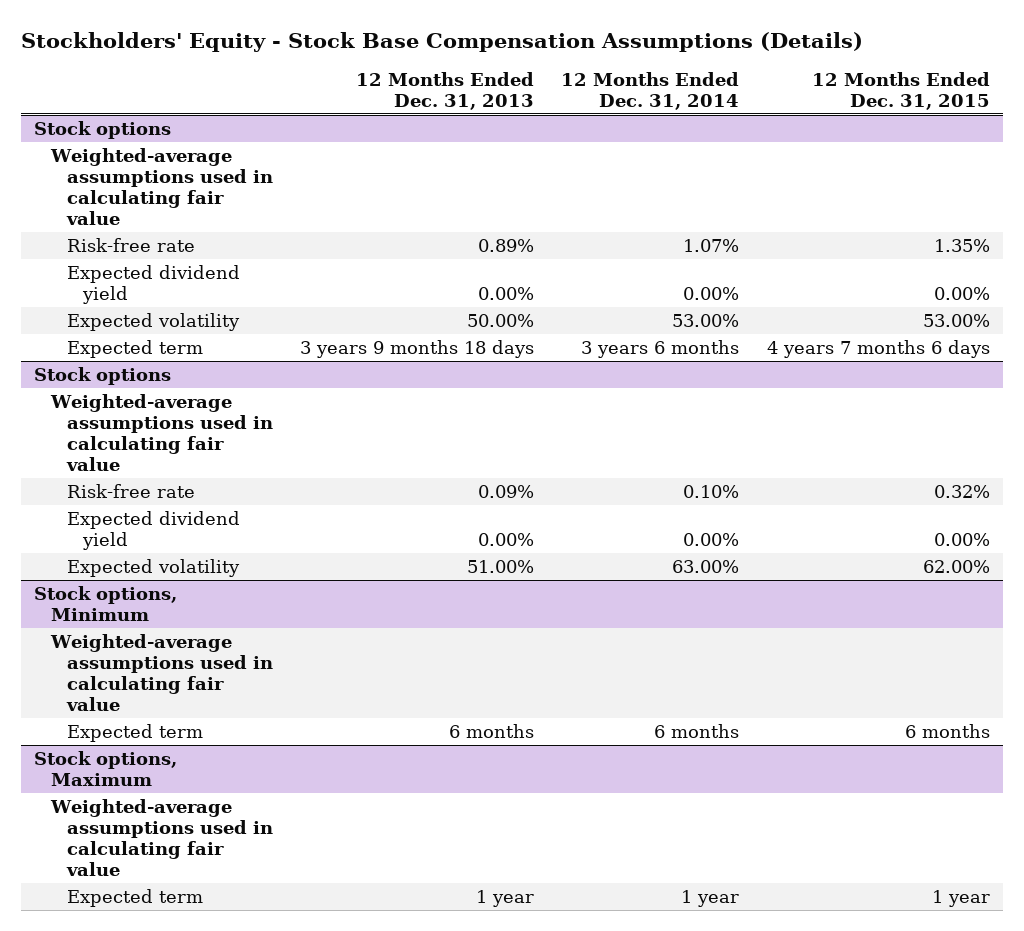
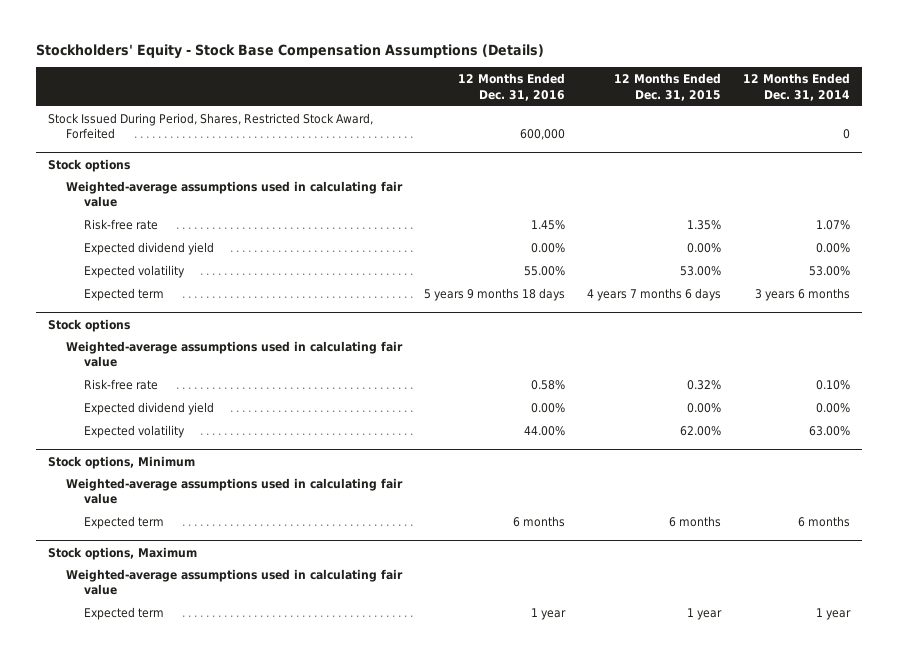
- | 12 Months Ended Dec. 31, 2013 | 12 Months Ended Dec. 31, 2014 | 12 Months Ended Dec. 31, 2015
+ | 12 Months Ended Dec. 31, 2016 | 12 Months Ended Dec. 31, 2015 | 12 Months Ended Dec. 31, 2014
+ Stock Issued During Period, Shares, Restricted Stock Award, Forfeited | 600,000 | | 0

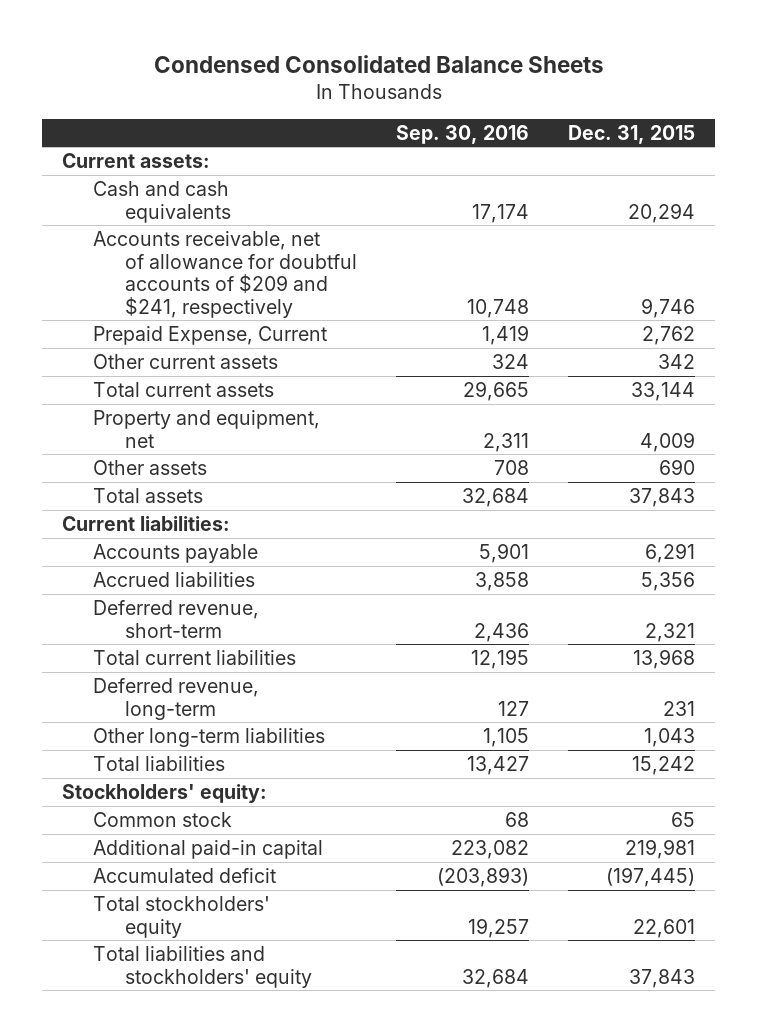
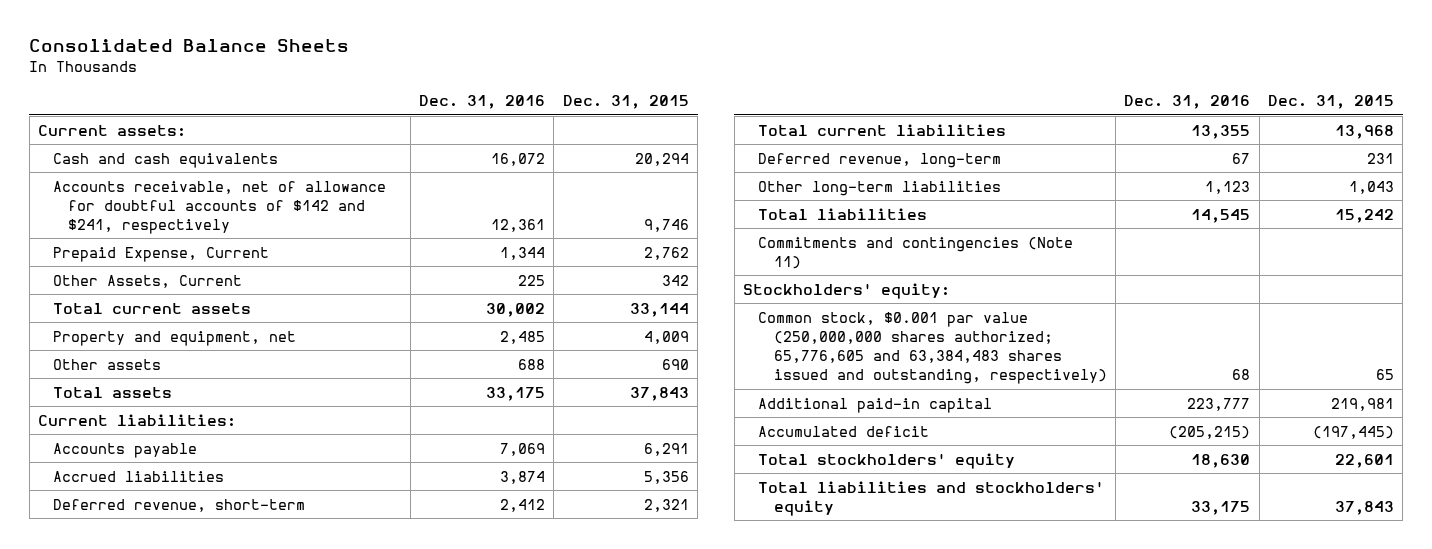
- Condensed Consolidated Balance Sheets
+ Consolidated Balance Sheets
- | Sep. 30, 2016 | Dec. 31, 2015
+ | Dec. 31, 2016 | Dec. 31, 2015
- Accounts receivable, net of allowance for doubtful accounts of $209 and $241, respectively | 10,748 | 9,746
+ Accounts receivable, net of allowance for doubtful accounts of $142 and $241, respectively | 12,361 | 9,746
- Other current assets | 324 | 342
+ Other Assets, Current | 225 | 342
+ Commitments and contingencies (Note 11)
- Common stock | 68 | 65
+ Common stock, $0.001 par value (250,000,000 shares authorized; 65,776,605 and 63,384,483 shares issued and outstanding, respectively) | 68 | 65

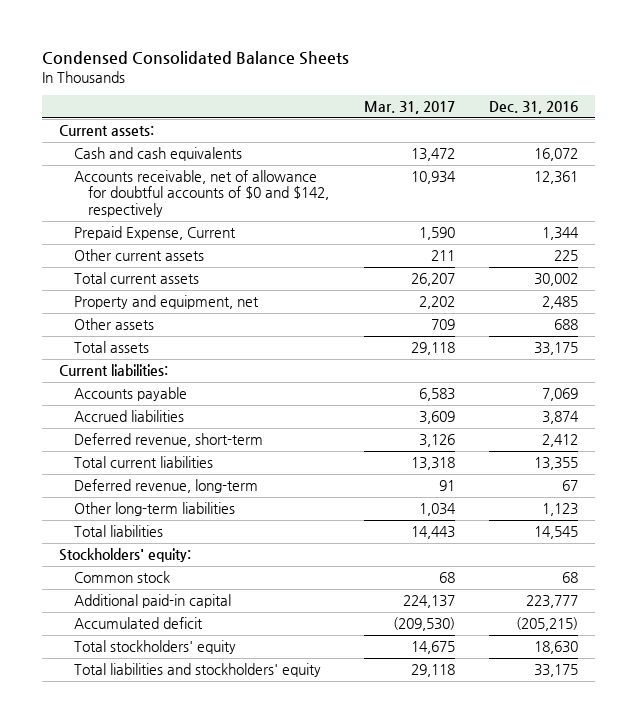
- Consolidated Balance Sheets
+ Condensed Consolidated Balance Sheets
- | Dec. 31, 2016 | Dec. 31, 2015
+ | Mar. 31, 2017 | Dec. 31, 2016
- Accounts receivable, net of allowance for doubtful accounts of $142 and $241, respectively | 12,361 | 9,746
+ Accounts receivable, net of allowance for doubtful accounts of $0 and $142, respectively | 10,934 | 12,361
- Other Assets, Current | 225 | 342
+ Other current assets | 211 | 225
- Commitments and contingencies (Note 11)
- Common stock, $0.001 par value (250,000,000 shares authorized; 65,776,605 and 63,384,483 shares issued and outstanding, respectively) | 68 | 65
+ Common stock | 68 | 68

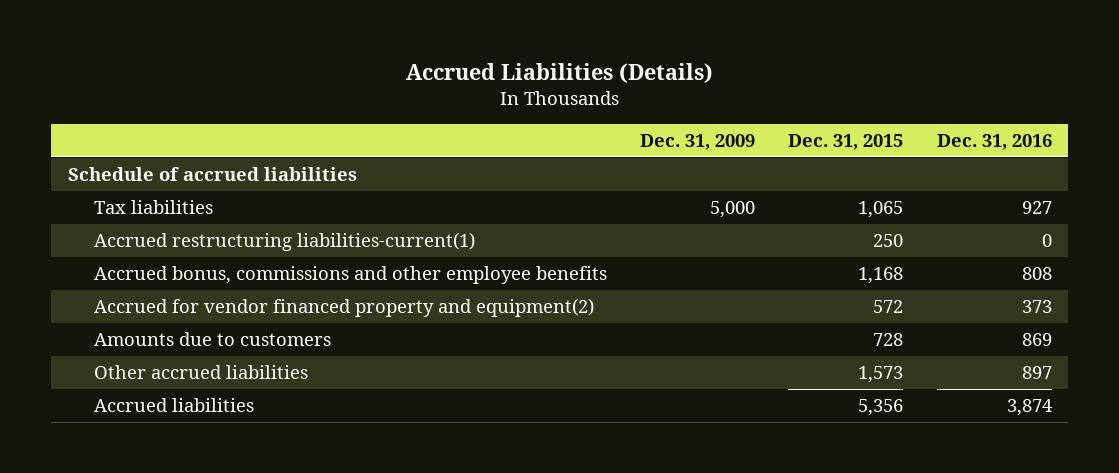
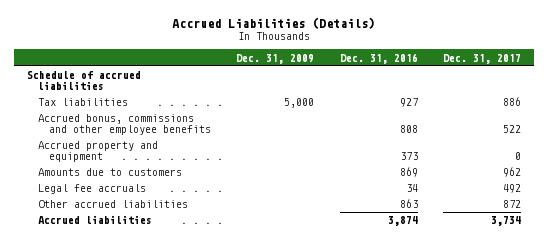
- | Dec. 31, 2009 | Dec. 31, 2015 | Dec. 31, 2016
+ | Dec. 31, 2009 | Dec. 31, 2016 | Dec. 31, 2017
- Accrued restructuring liabilities-current(1) | | 250 | 0
- Accrued for vendor financed property and equipment(2) | | 572 | 373
+ Accrued property and equipment | | 373 | 0
- Other accrued liabilities | | 1,573 | 897
+ Legal fee accruals | | 34 | 492
+ Other accrued liabilities | | 863 | 872

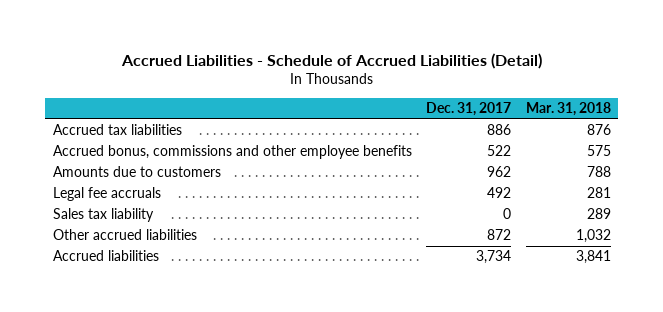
- Accrued Liabilities (Details)
+ Accrued Liabilities - Schedule of Accrued Liabilities (Detail)
- | Dec. 31, 2009 | Dec. 31, 2016 | Dec. 31, 2017
+ | Dec. 31, 2017 | Mar. 31, 2018
- Schedule of accrued liabilities
- Tax liabilities | 5,000 | 927 | 886
+ Accrued tax liabilities | 886 | 876
- Accrued property and equipment | | 373 | 0
+ Sales tax liability | 0 | 289

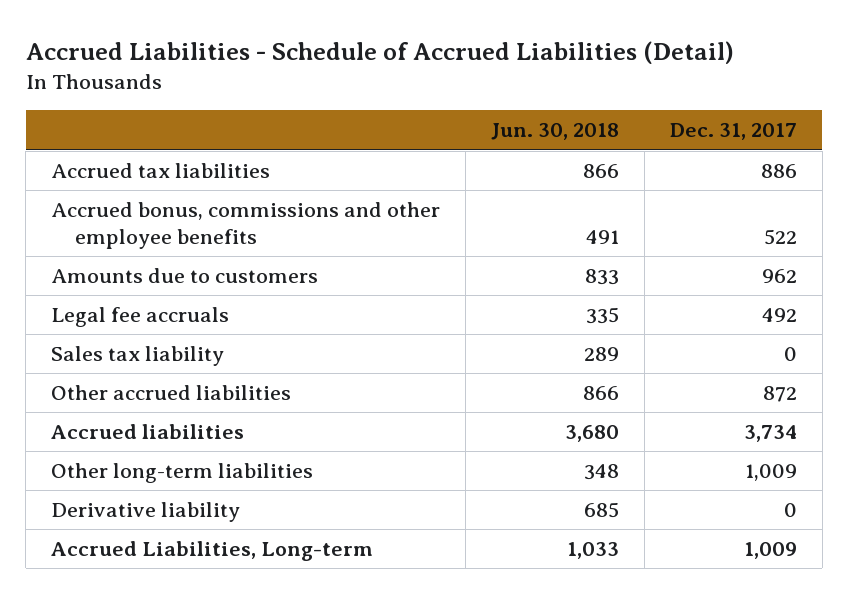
- | Dec. 31, 2017 | Mar. 31, 2018
+ | Jun. 30, 2018 | Dec. 31, 2017
+ Other long-term liabilities | 348 | 1,009
+ Derivative liability | 685 | 0
+ Accrued Liabilities, Long-term | 1,033 | 1,009

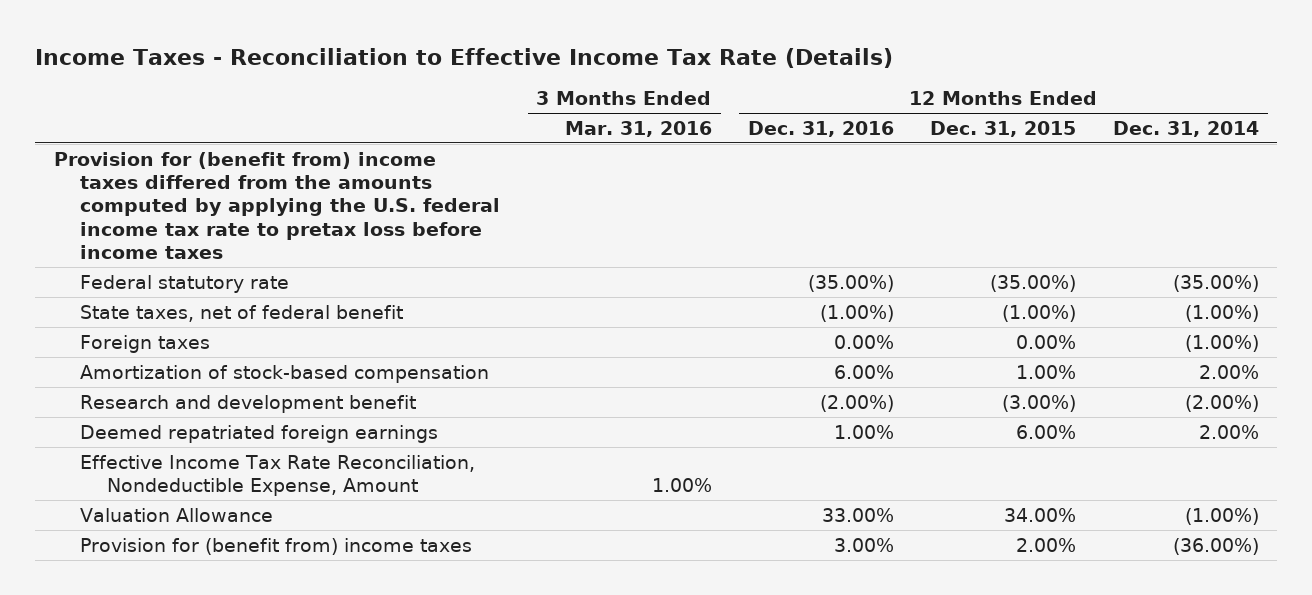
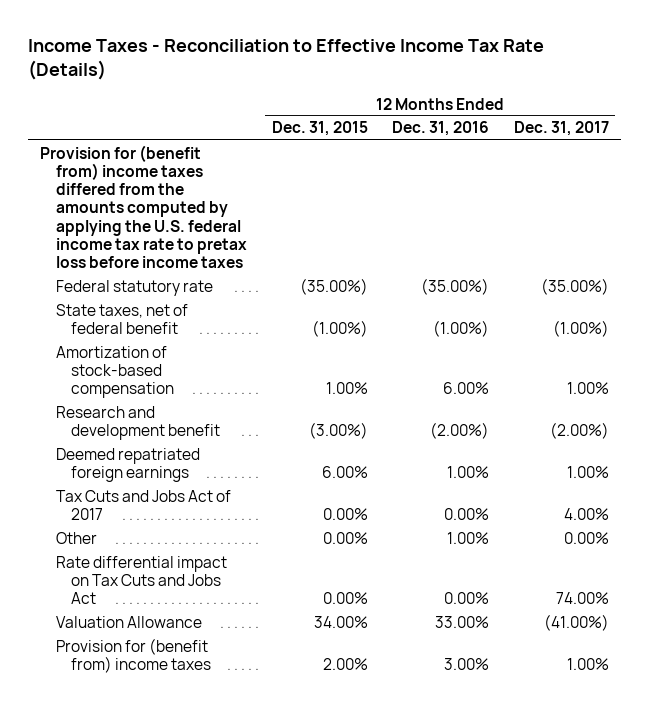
- | 3 Months Ended Mar. 31, 2016 | 12 Months Ended Dec. 31, 2016 | 12 Months Ended Dec. 31, 2015 | 12 Months Ended Dec. 31, 2014
+ | 12 Months Ended Dec. 31, 2015 | 12 Months Ended Dec. 31, 2016 | 12 Months Ended Dec. 31, 2017
- Foreign taxes | | 0.00% | 0.00% | (1.00%)
- Effective Income Tax Rate Reconciliation, Nondeductible Expense, Amount | 1.00% | | |
+ Tax Cuts and Jobs Act of 2017 | 0.00% | 0.00% | 4.00%
+ Other | 0.00% | 1.00% | 0.00%
+ Rate differential impact on Tax Cuts and Jobs Act | 0.00% | 0.00% | 74.00%

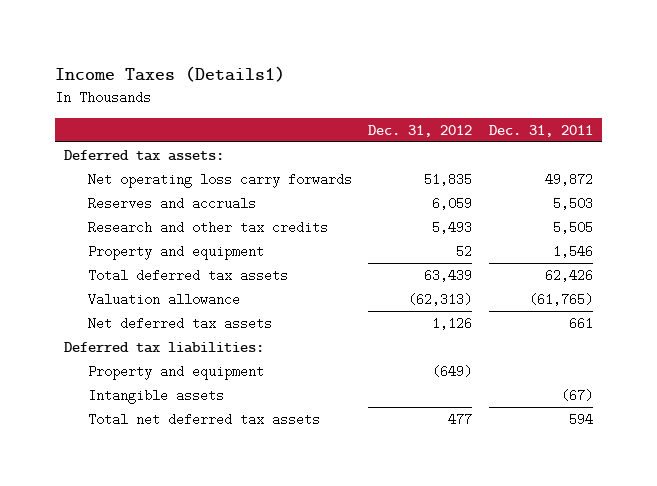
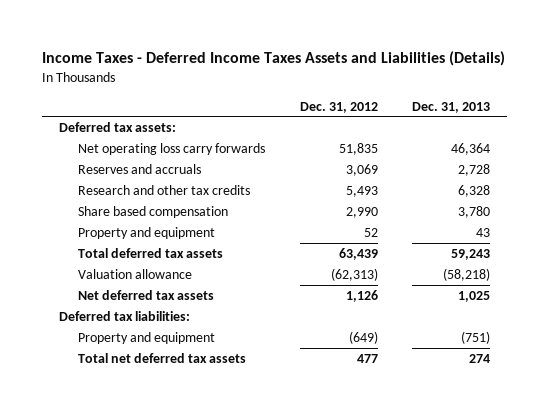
- Income Taxes (Details1)
+ Income Taxes - Deferred Income Taxes Assets and Liabilities (Details)
- | Dec. 31, 2012 | Dec. 31, 2011
+ | Dec. 31, 2012 | Dec. 31, 2013
- Reserves and accruals | 6,059 | 5,503
+ Reserves and accruals | 3,069 | 2,728
+ Share based compensation | 2,990 | 3,780
- Intangible assets | | (67)

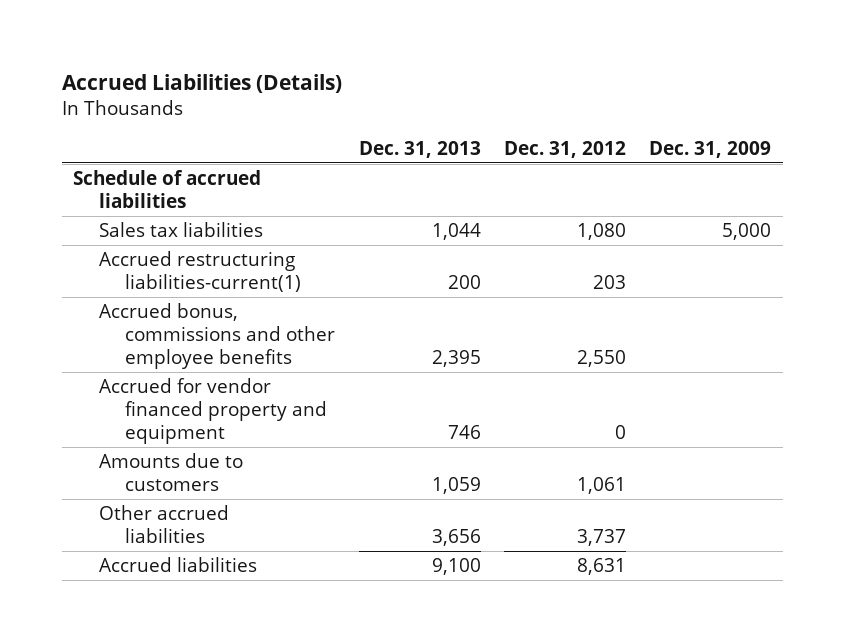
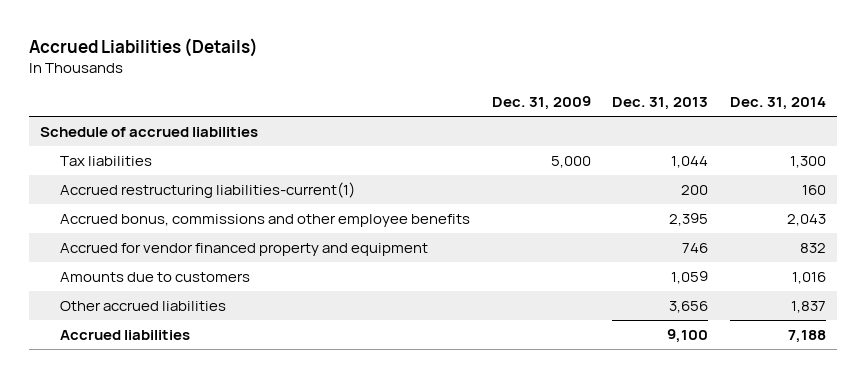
- | Dec. 31, 2013 | Dec. 31, 2012 | Dec. 31, 2009
+ | Dec. 31, 2009 | Dec. 31, 2013 | Dec. 31, 2014
- Sales tax liabilities | 1,044 | 1,080 | 5,000
+ Tax liabilities | 5,000 | 1,044 | 1,300

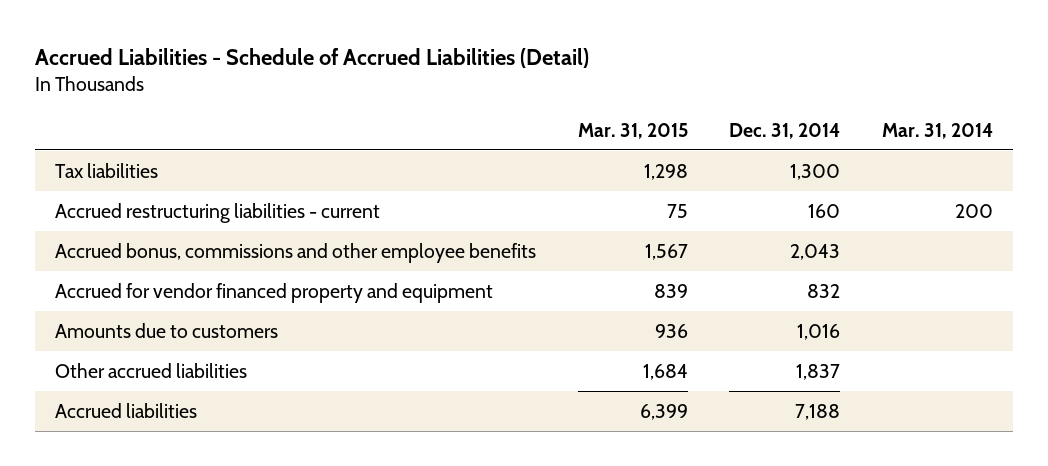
- Accrued Liabilities (Details)
+ Accrued Liabilities - Schedule of Accrued Liabilities (Detail)
- | Dec. 31, 2009 | Dec. 31, 2013 | Dec. 31, 2014
+ | Mar. 31, 2015 | Dec. 31, 2014 | Mar. 31, 2014
- Schedule of accrued liabilities
- Accrued restructuring liabilities-current(1) | | 200 | 160
+ Accrued restructuring liabilities - current | 75 | 160 | 200

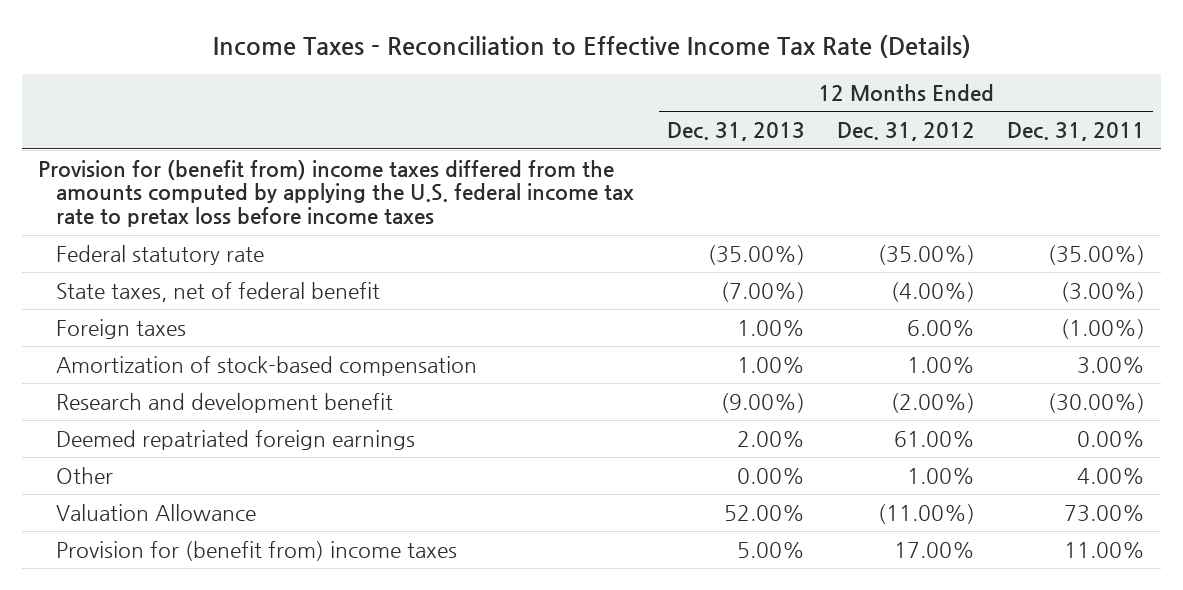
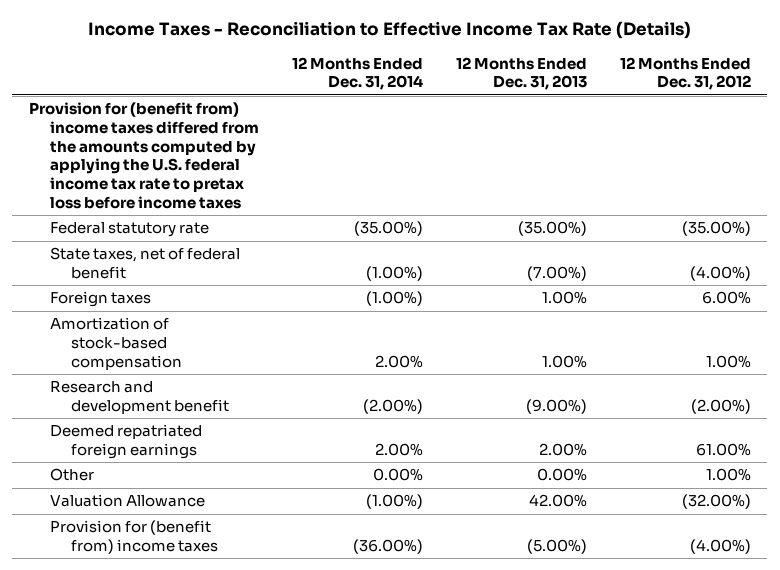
- | 12 Months Ended Dec. 31, 2013 | 12 Months Ended Dec. 31, 2012 | 12 Months Ended Dec. 31, 2011
+ | 12 Months Ended Dec. 31, 2014 | 12 Months Ended Dec. 31, 2013 | 12 Months Ended Dec. 31, 2012
- Valuation Allowance | 52.00% | (11.00%) | 73.00%
- Provision for (benefit from) income taxes | 5.00% | 17.00% | 11.00%
+ Valuation Allowance | (1.00%) | 42.00% | (32.00%)
+ Provision for (benefit from) income taxes | (36.00%) | (5.00%) | (4.00%)

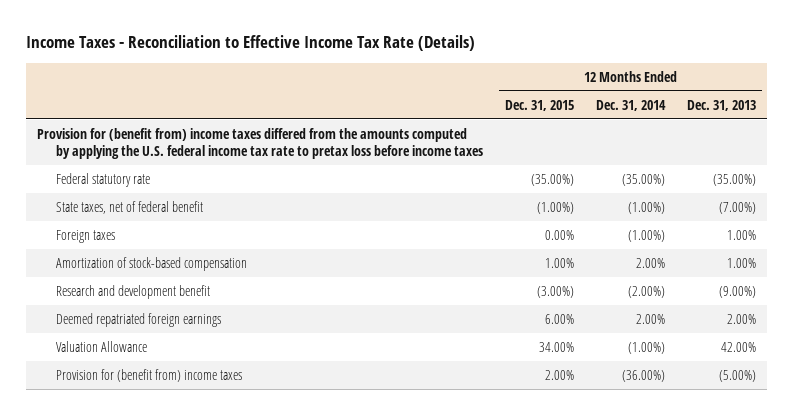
- | 12 Months Ended Dec. 31, 2014 | 12 Months Ended Dec. 31, 2013 | 12 Months Ended Dec. 31, 2012
+ | 12 Months Ended Dec. 31, 2015 | 12 Months Ended Dec. 31, 2014 | 12 Months Ended Dec. 31, 2013
- Other | 0.00% | 0.00% | 1.00%

